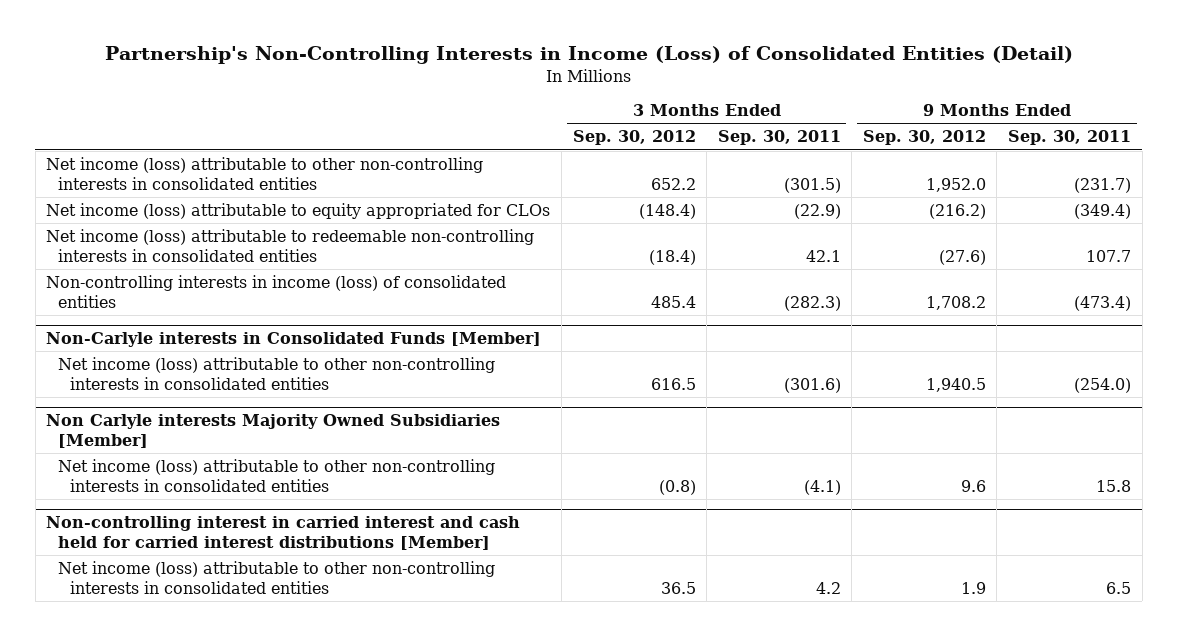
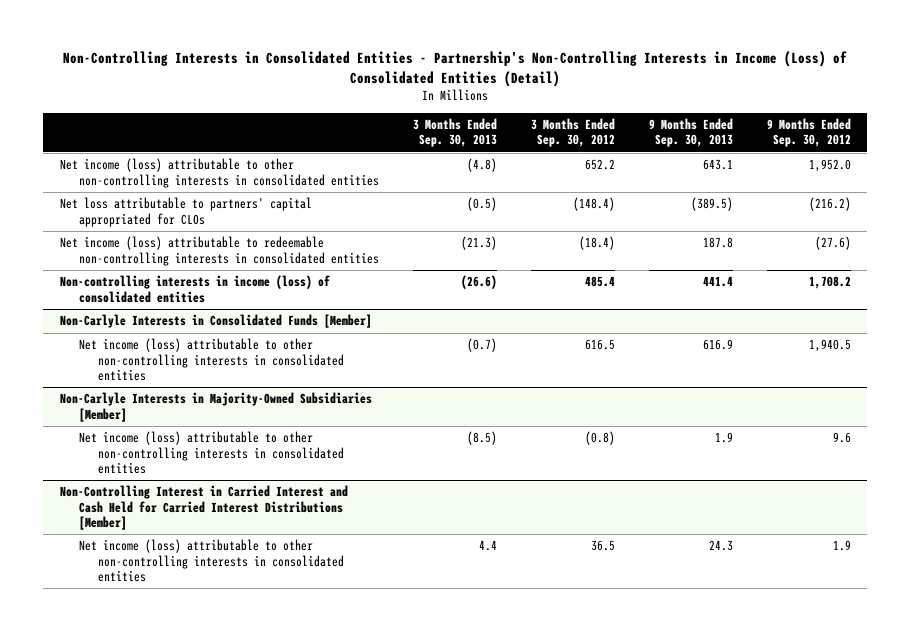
- Partnership's Non-Controlling Interests in Income (Loss) of Consolidated Entities (Detail)
+ Non-Controlling Interests in Consolidated Entities - Partnership's Non-Controlling Interests in Income (Loss) of Consolidated Entities (Detail)
- | 3 Months Ended Sep. 30, 2012 | 3 Months Ended Sep. 30, 2011 | 9 Months Ended Sep. 30, 2012 | 9 Months Ended Sep. 30, 2011
+ | 3 Months Ended Sep. 30, 2013 | 3 Months Ended Sep. 30, 2012 | 9 Months Ended Sep. 30, 2013 | 9 Months Ended Sep. 30, 2012
- Net income (loss) attributable to equity appropriated for CLOs | (148.4) | (22.9) | (216.2) | (349.4)
+ Net loss attributable to partners' capital appropriated for CLOs | (0.5) | (148.4) | (389.5) | (216.2)
- Non-Carlyle interests in Consolidated Funds [Member]
+ Non-Carlyle Interests in Consolidated Funds [Member]
- Non Carlyle interests Majority Owned Subsidiaries [Member]
+ Non-Carlyle Interests in Majority-Owned Subsidiaries [Member]
- Non-controlling interest in carried interest and cash held for carried interest distributions [Member]
+ Non-Controlling Interest in Carried Interest and Cash Held for Carried Interest Distributions [Member]

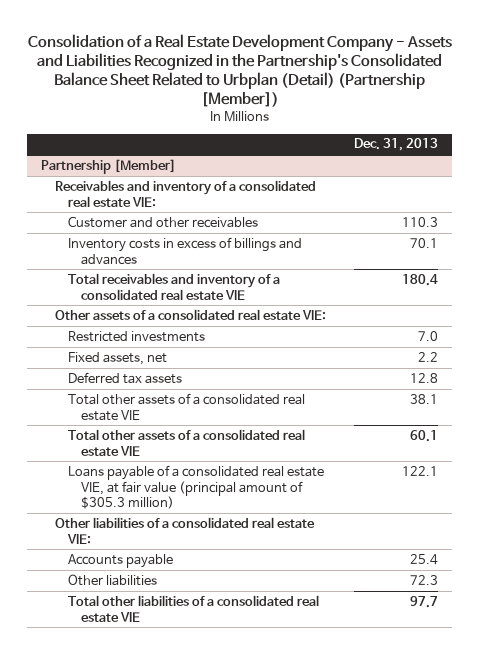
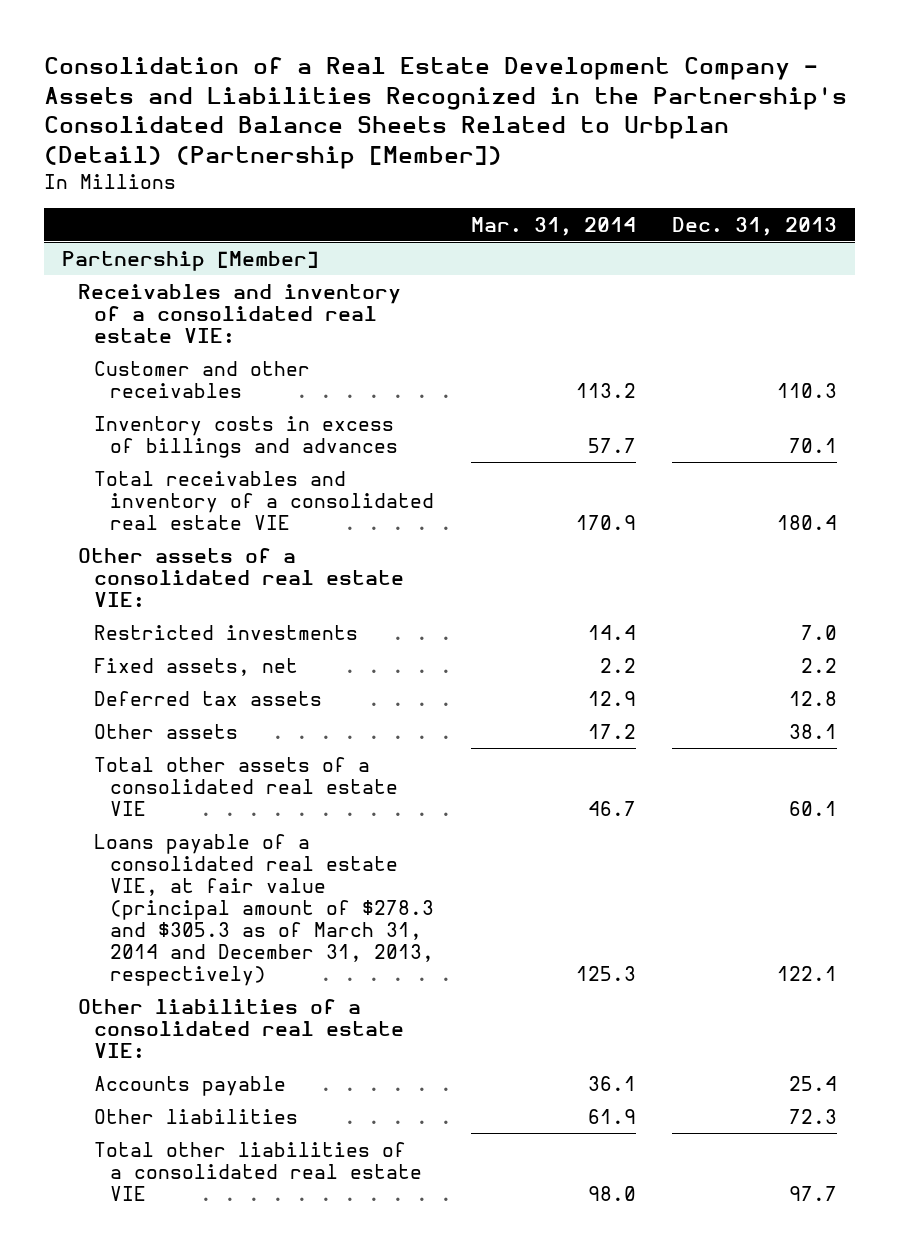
- Consolidation of a Real Estate Development Company - Assets and Liabilities Recognized in the Partnership's Consolidated Balance Sheet Related to Urbplan (Detail) (Partnership [Member])
+ Consolidation of a Real Estate Development Company - Assets and Liabilities Recognized in the Partnership's Consolidated Balance Sheets Related to Urbplan (Detail) (Partnership [Member])
- | Dec. 31, 2013
+ | Mar. 31, 2014 | Dec. 31, 2013
@ Partnership [Member]
- Total other assets of a consolidated real estate VIE | 38.1
+ Other assets | 17.2 | 38.1
- Loans payable of a consolidated real estate VIE, at fair value (principal amount of $305.3 million) | 122.1
+ Loans payable of a consolidated real estate VIE, at fair value (principal amount of $278.3 and $305.3 as of March 31, 2014 and December 31, 2013, respectively) | 125.3 | 122.1

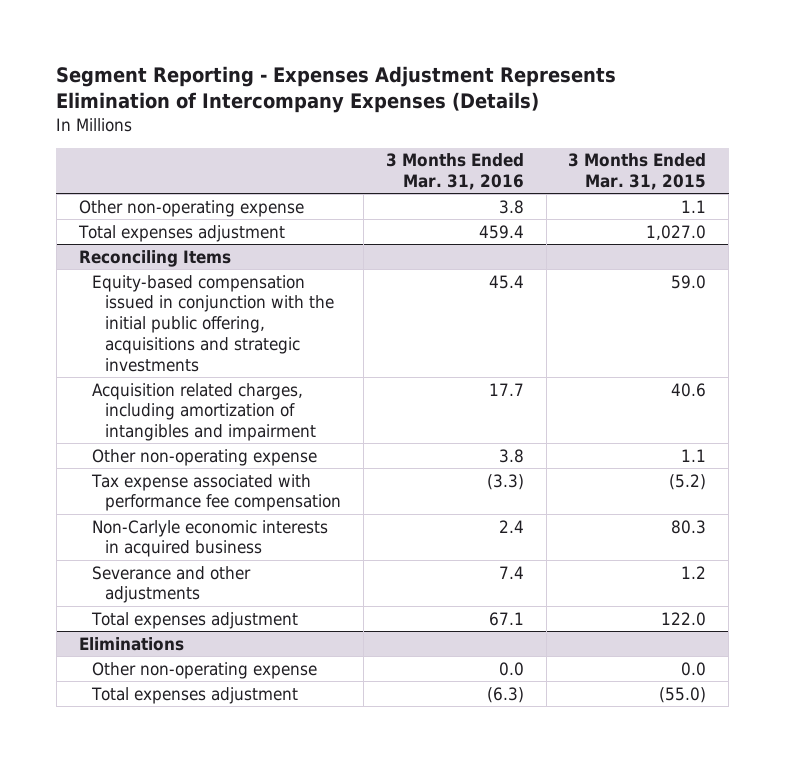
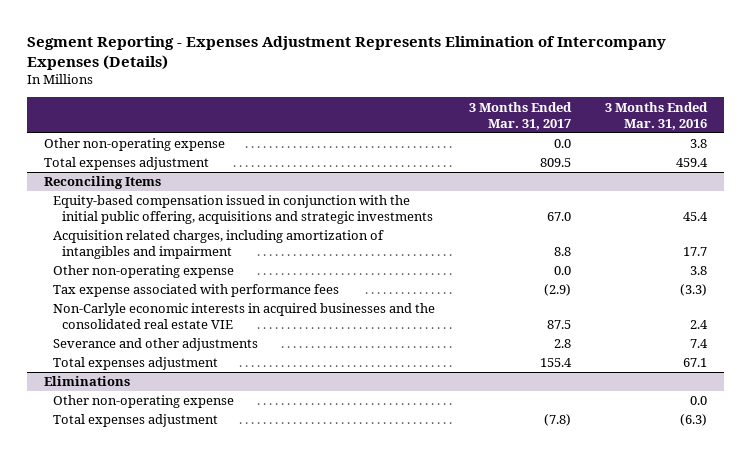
- | 3 Months Ended Mar. 31, 2016 | 3 Months Ended Mar. 31, 2015
+ | 3 Months Ended Mar. 31, 2017 | 3 Months Ended Mar. 31, 2016
@ Reconciling Items
- Tax expense associated with performance fee compensation | (3.3) | (5.2)
- Non-Carlyle economic interests in acquired business | 2.4 | 80.3
+ Tax expense associated with performance fees | (2.9) | (3.3)
+ Non-Carlyle economic interests in acquired businesses and the consolidated real estate VIE | 87.5 | 2.4

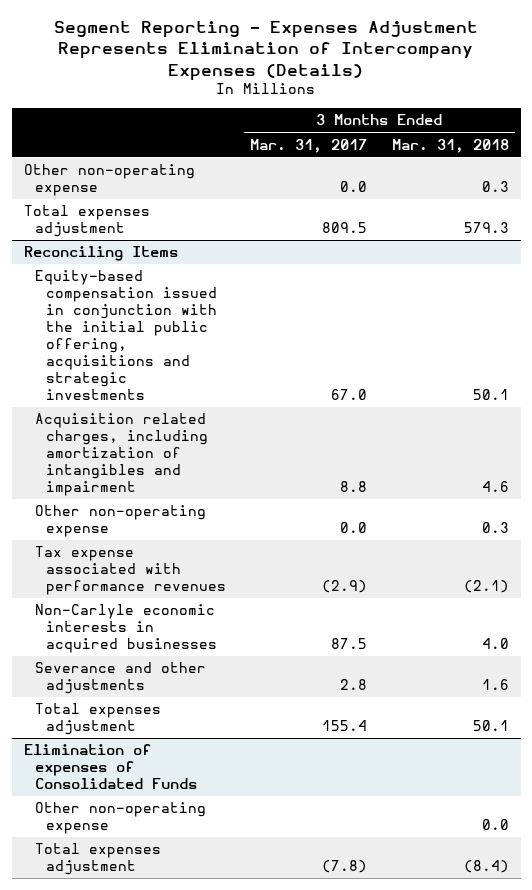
- | 3 Months Ended Mar. 31, 2017 | 3 Months Ended Mar. 31, 2016
+ | 3 Months Ended Mar. 31, 2017 | 3 Months Ended Mar. 31, 2018
@ Reconciling Items
- Tax expense associated with performance fees | (2.9) | (3.3)
- Non-Carlyle economic interests in acquired businesses and the consolidated real estate VIE | 87.5 | 2.4
+ Tax expense associated with performance revenues | (2.9) | (2.1)
+ Non-Carlyle economic interests in acquired businesses | 87.5 | 4.0
- Eliminations
+ Elimination of expenses of Consolidated Funds

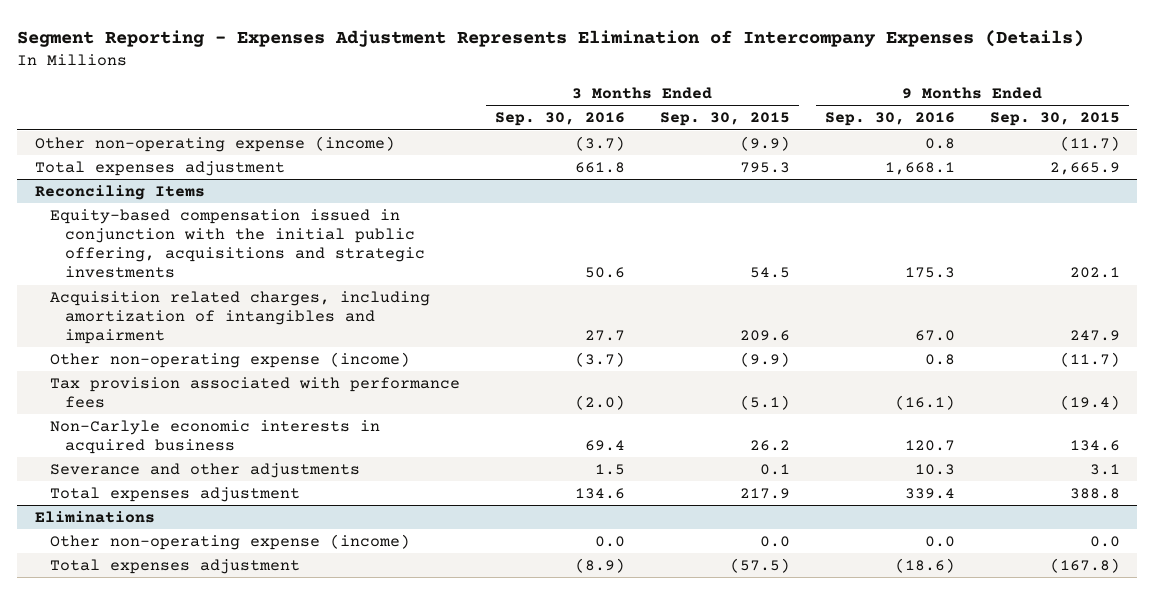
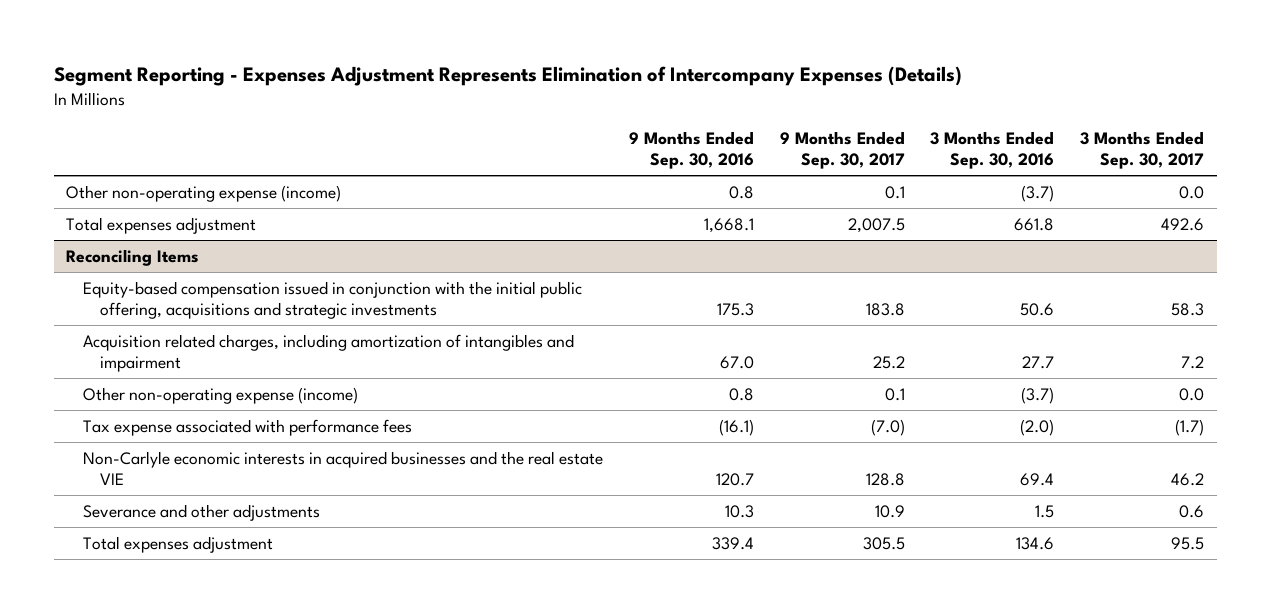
- | 3 Months Ended Sep. 30, 2016 | 3 Months Ended Sep. 30, 2015 | 9 Months Ended Sep. 30, 2016 | 9 Months Ended Sep. 30, 2015
+ | 9 Months Ended Sep. 30, 2016 | 9 Months Ended Sep. 30, 2017 | 3 Months Ended Sep. 30, 2016 | 3 Months Ended Sep. 30, 2017
@ Reconciling Items
- Tax provision associated with performance fees | (2.0) | (5.1) | (16.1) | (19.4)
- Non-Carlyle economic interests in acquired business | 69.4 | 26.2 | 120.7 | 134.6
+ Tax expense associated with performance fees | (16.1) | (7.0) | (2.0) | (1.7)
+ Non-Carlyle economic interests in acquired businesses and the real estate VIE | 120.7 | 128.8 | 69.4 | 46.2
- Eliminations
- Other non-operating expense (income) | 0.0 | 0.0 | 0.0 | 0.0
- Total expenses adjustment | (8.9) | (57.5) | (18.6) | (167.8)

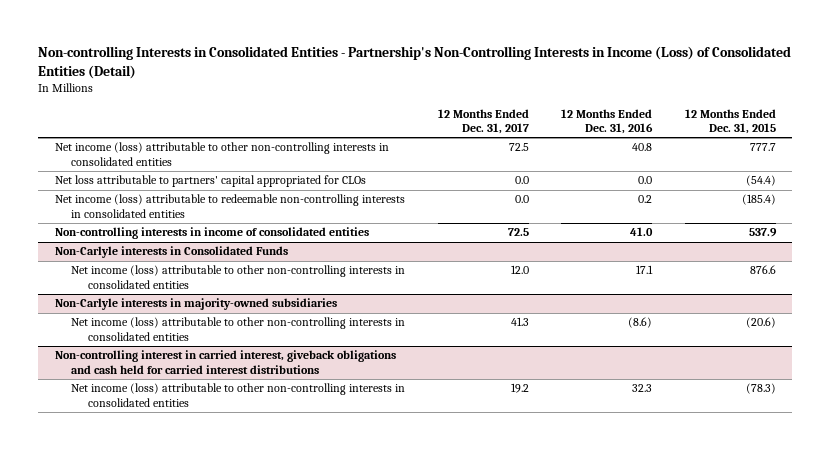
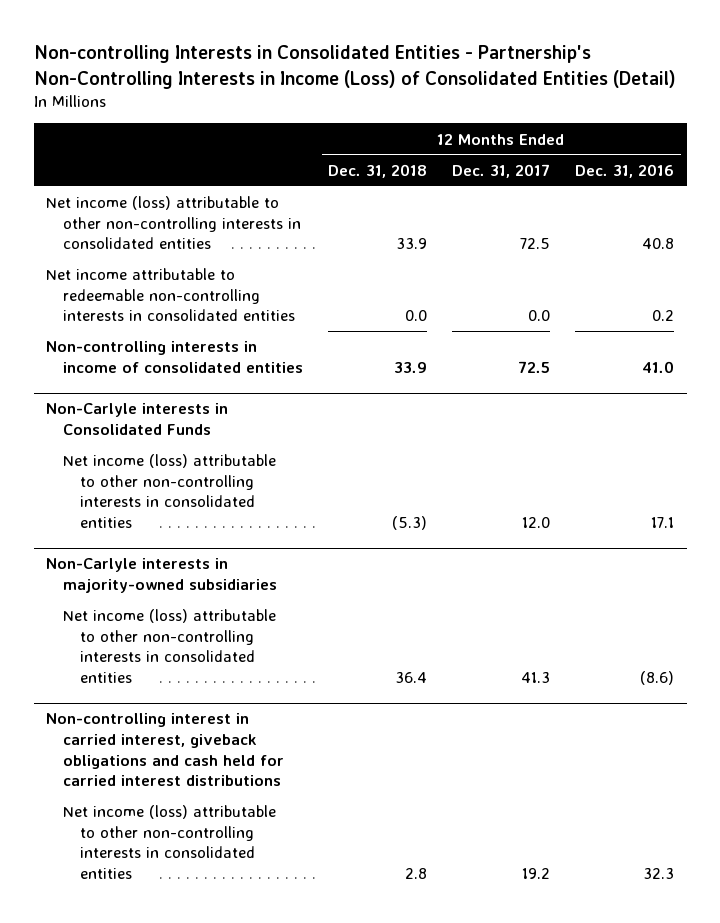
- | 12 Months Ended Dec. 31, 2017 | 12 Months Ended Dec. 31, 2016 | 12 Months Ended Dec. 31, 2015
+ | 12 Months Ended Dec. 31, 2018 | 12 Months Ended Dec. 31, 2017 | 12 Months Ended Dec. 31, 2016
- Net loss attributable to partners' capital appropriated for CLOs | 0.0 | 0.0 | (54.4)
- Net income (loss) attributable to redeemable non-controlling interests in consolidated entities | 0.0 | 0.2 | (185.4)
+ Net income attributable to redeemable non-controlling interests in consolidated entities | 0.0 | 0.0 | 0.2

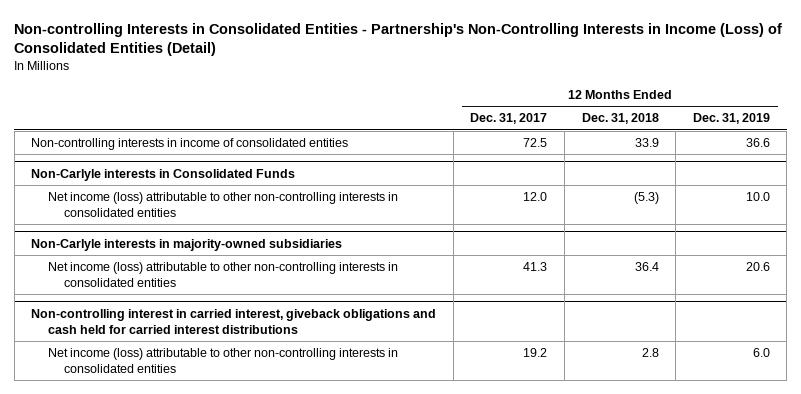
- | 12 Months Ended Dec. 31, 2018 | 12 Months Ended Dec. 31, 2017 | 12 Months Ended Dec. 31, 2016
+ | 12 Months Ended Dec. 31, 2017 | 12 Months Ended Dec. 31, 2018 | 12 Months Ended Dec. 31, 2019
- Net income (loss) attributable to other non-controlling interests in consolidated entities | 33.9 | 72.5 | 40.8
- Net income attributable to redeemable non-controlling interests in consolidated entities | 0.0 | 0.0 | 0.2

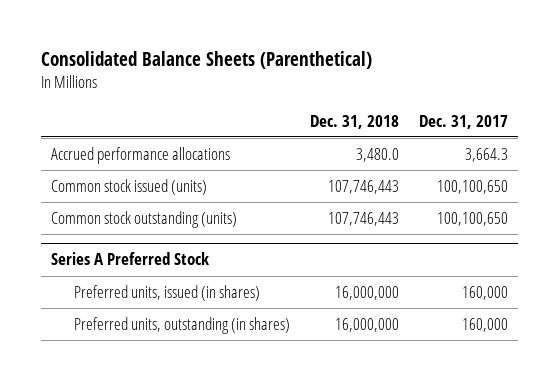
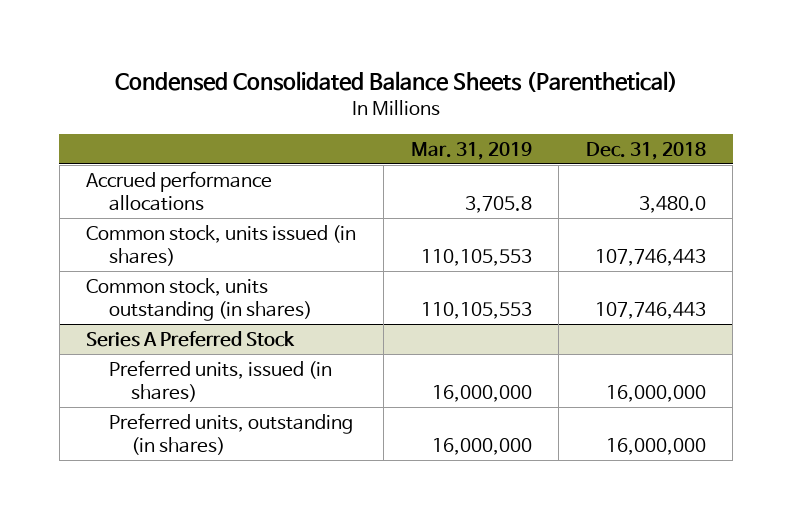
- Consolidated Balance Sheets (Parenthetical)
+ Condensed Consolidated Balance Sheets (Parenthetical)
- | Dec. 31, 2018 | Dec. 31, 2017
+ | Mar. 31, 2019 | Dec. 31, 2018
- Common stock issued (units) | 107,746,443 | 100,100,650
- Common stock outstanding (units) | 107,746,443 | 100,100,650
+ Common stock, units issued (in shares) | 110,105,553 | 107,746,443
+ Common stock, units outstanding (in shares) | 110,105,553 | 107,746,443

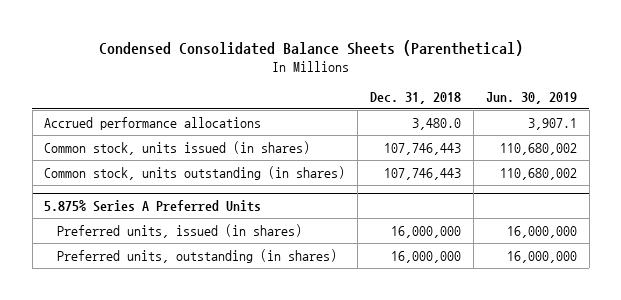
- | Mar. 31, 2019 | Dec. 31, 2018
+ | Dec. 31, 2018 | Jun. 30, 2019
- Series A Preferred Stock
+ 5.875% Series A Preferred Units

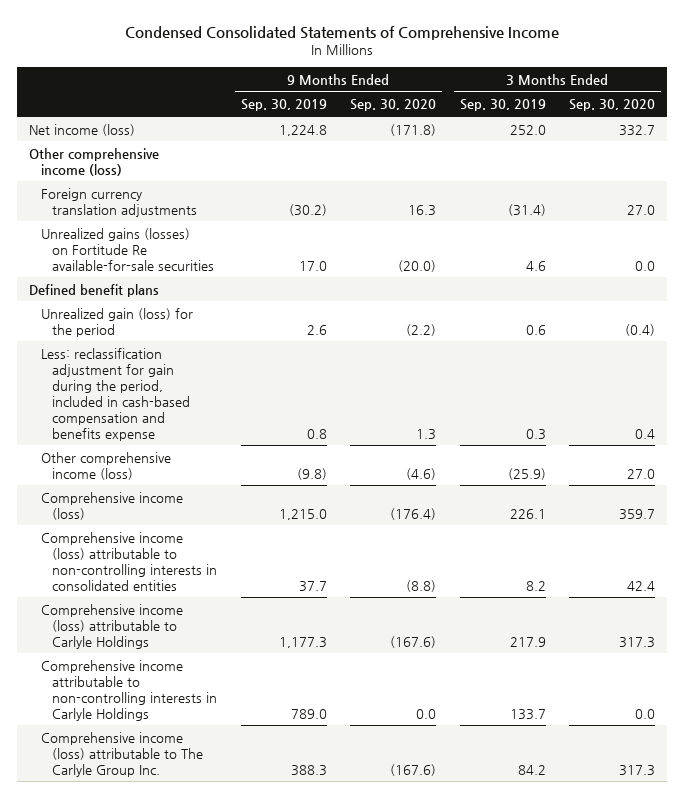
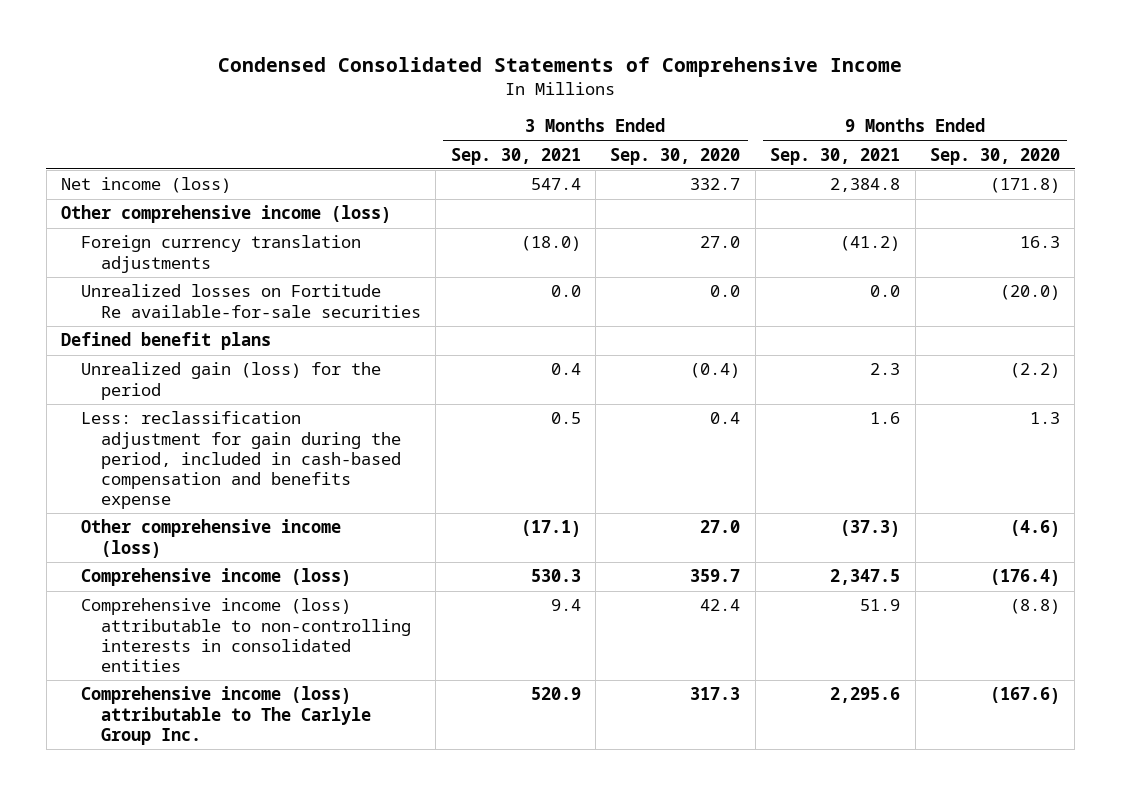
- | 9 Months Ended Sep. 30, 2019 | 9 Months Ended Sep. 30, 2020 | 3 Months Ended Sep. 30, 2019 | 3 Months Ended Sep. 30, 2020
+ | 3 Months Ended Sep. 30, 2021 | 3 Months Ended Sep. 30, 2020 | 9 Months Ended Sep. 30, 2021 | 9 Months Ended Sep. 30, 2020
- Unrealized gains (losses) on Fortitude Re available-for-sale securities | 17.0 | (20.0) | 4.6 | 0.0
+ Unrealized losses on Fortitude Re available-for-sale securities | 0.0 | 0.0 | 0.0 | (20.0)
- Comprehensive income (loss) attributable to Carlyle Holdings | 1,177.3 | (167.6) | 217.9 | 317.3
- Comprehensive income attributable to non-controlling interests in Carlyle Holdings | 789.0 | 0.0 | 133.7 | 0.0

